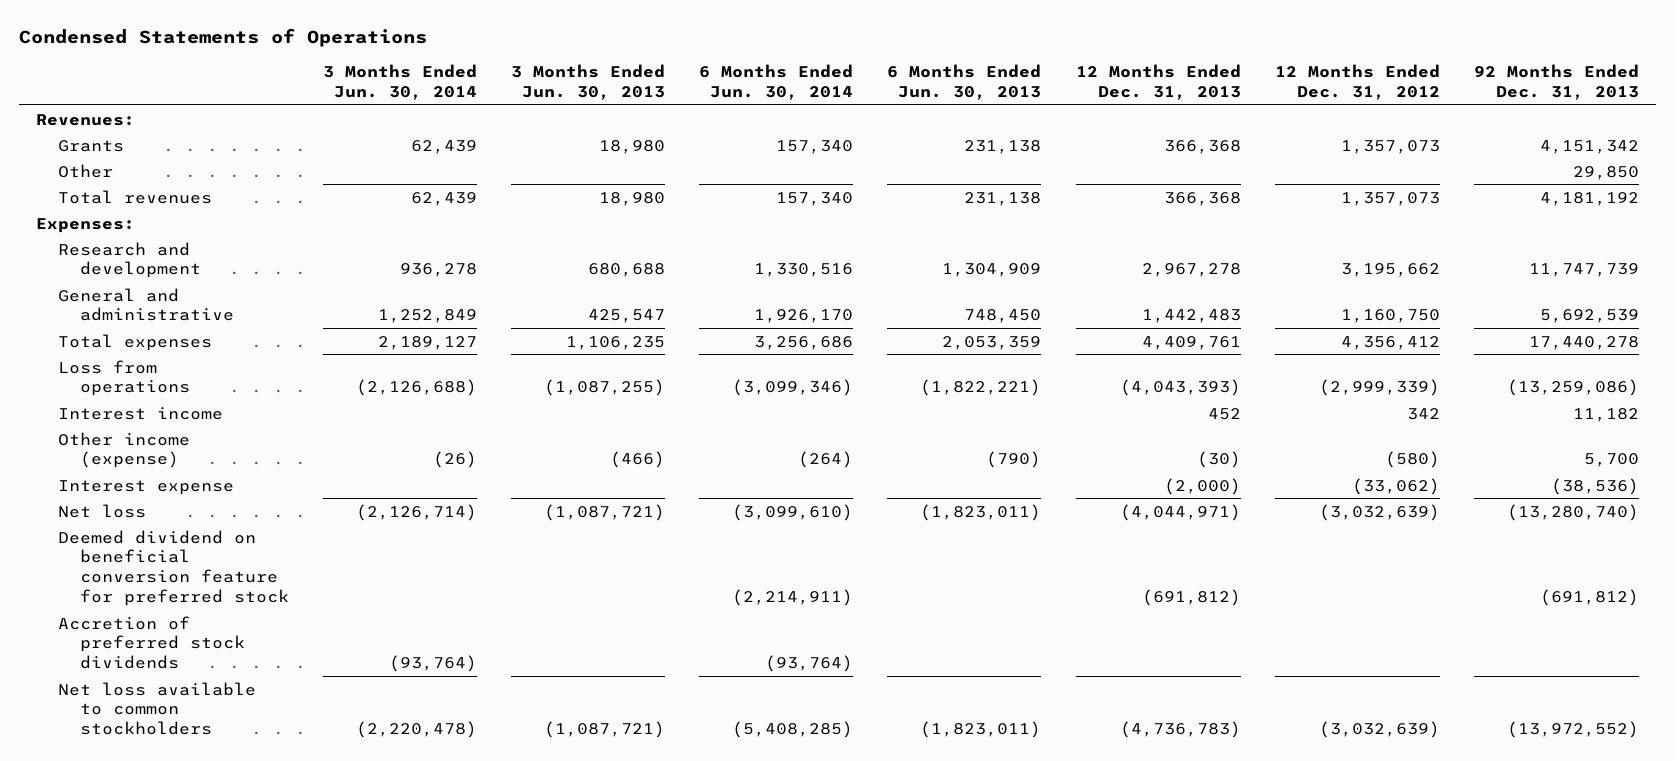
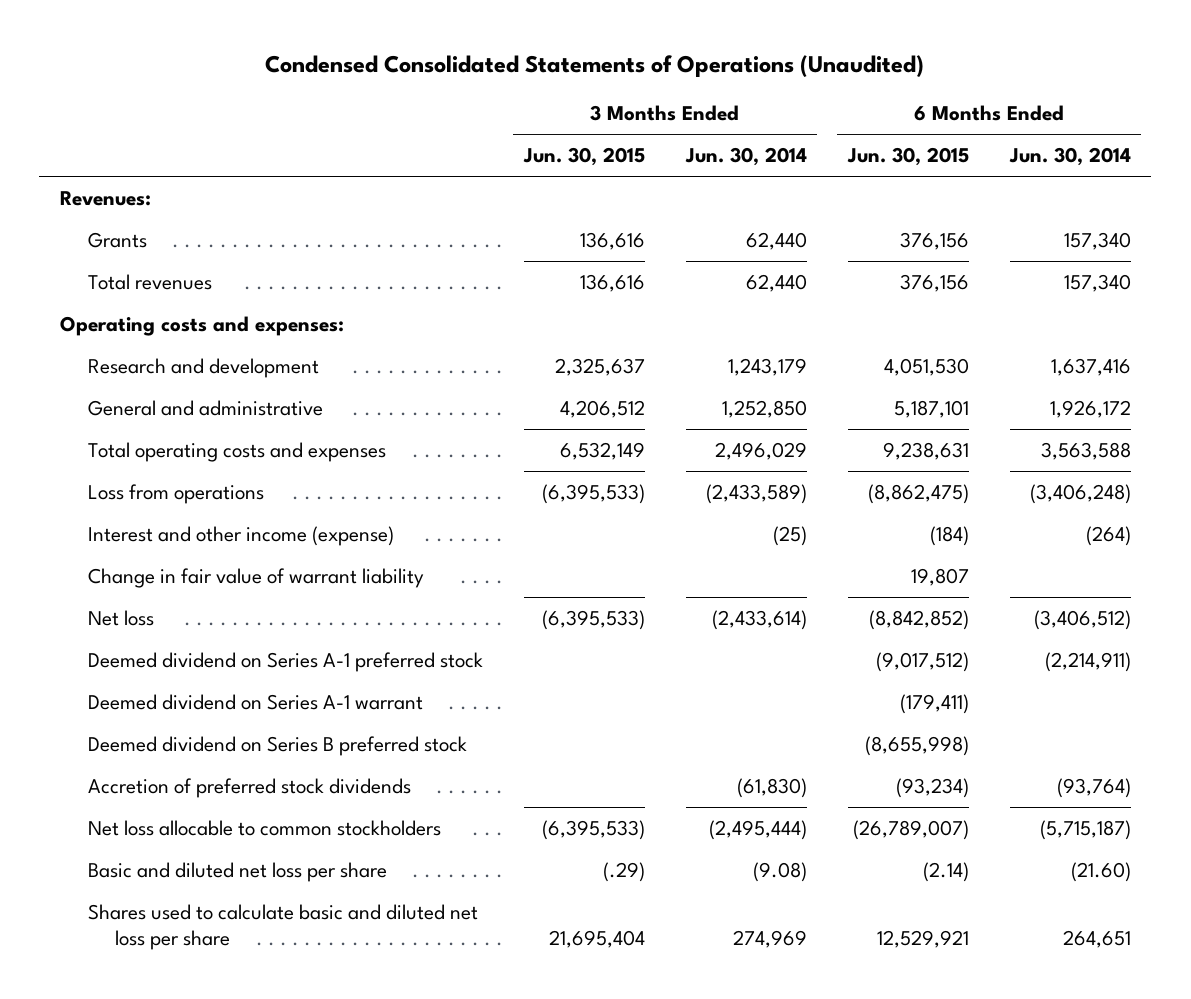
- Condensed Statements of Operations
+ Condensed Consolidated Statements of Operations (Unaudited)
- | 3 Months Ended Jun. 30, 2014 | 3 Months Ended Jun. 30, 2013 | 6 Months Ended Jun. 30, 2014 | 6 Months Ended Jun. 30, 2013 | 12 Months Ended Dec. 31, 2013 | 12 Months Ended Dec. 31, 2012 | 92 Months Ended Dec. 31, 2013
+ | 3 Months Ended Jun. 30, 2015 | 3 Months Ended Jun. 30, 2014 | 6 Months Ended Jun. 30, 2015 | 6 Months Ended Jun. 30, 2014
- Grants | 62,439 | 18,980 | 157,340 | 231,138 | 366,368 | 1,357,073 | 4,151,342
- Other | | | | | | | 29,850
- Total revenues | 62,439 | 18,980 | 157,340 | 231,138 | 366,368 | 1,357,073 | 4,181,192
- Expenses:
- Research and development | 936,278 | 680,688 | 1,330,516 | 1,304,909 | 2,967,278 | 3,195,662 | 11,747,739
- General and administrative | 1,252,849 | 425,547 | 1,926,170 | 748,450 | 1,442,483 | 1,160,750 | 5,692,539
- Total expenses | 2,189,127 | 1,106,235 | 3,256,686 | 2,053,359 | 4,409,761 | 4,356,412 | 17,440,278
- Loss from operations | (2,126,688) | (1,087,255) | (3,099,346) | (1,822,221) | (4,043,393) | (2,999,339) | (13,259,086)
- Interest income | | | | | 452 | 342 | 11,182
- Other income (expense) | (26) | (466) | (264) | (790) | (30) | (580) | 5,700
- Interest expense | | | | | (2,000) | (33,062) | (38,536)
- Net loss | (2,126,714) | (1,087,721) | (3,099,610) | (1,823,011) | (4,044,971) | (3,032,639) | (13,280,740)
- Deemed dividend on beneficial conversion feature for preferred stock | | | (2,214,911) | | (691,812) | | (691,812)
- Accretion of preferred stock dividends | (93,764) | | (93,764) | | | |
- Net loss available to common stockholders | (2,220,478) | (1,087,721) | (5,408,285) | (1,823,011) | (4,736,783) | (3,032,639) | (13,972,552)
+ Grants | 136,616 | 62,440 | 376,156 | 157,340
+ Total revenues | 136,616 | 62,440 | 376,156 | 157,340
+ Operating costs and expenses:
+ Research and development | 2,325,637 | 1,243,179 | 4,051,530 | 1,637,416
+ General and administrative | 4,206,512 | 1,252,850 | 5,187,101 | 1,926,172
+ Total operating costs and expenses | 6,532,149 | 2,496,029 | 9,238,631 | 3,563,588
+ Loss from operations | (6,395,533) | (2,433,589) | (8,862,475) | (3,406,248)
+ Interest and other income (expense) | | (25) | (184) | (264)
+ Change in fair value of warrant liability | | | 19,807 |
+ Net loss | (6,395,533) | (2,433,614) | (8,842,852) | (3,406,512)
+ Deemed dividend on Series A-1 preferred stock | | | (9,017,512) | (2,214,911)
+ Deemed dividend on Series A-1 warrant | | | (179,411) |
+ Deemed dividend on Series B preferred stock | | | (8,655,998) |
+ Accretion of preferred stock dividends | | (61,830) | (93,234) | (93,764)
+ Net loss allocable to common stockholders | (6,395,533) | (2,495,444) | (26,789,007) | (5,715,187)
+ Basic and diluted net loss per share | (.29) | (9.08) | (2.14) | (21.60)
+ Shares used to calculate basic and diluted net loss per share | 21,695,404 | 274,969 | 12,529,921 | 264,651

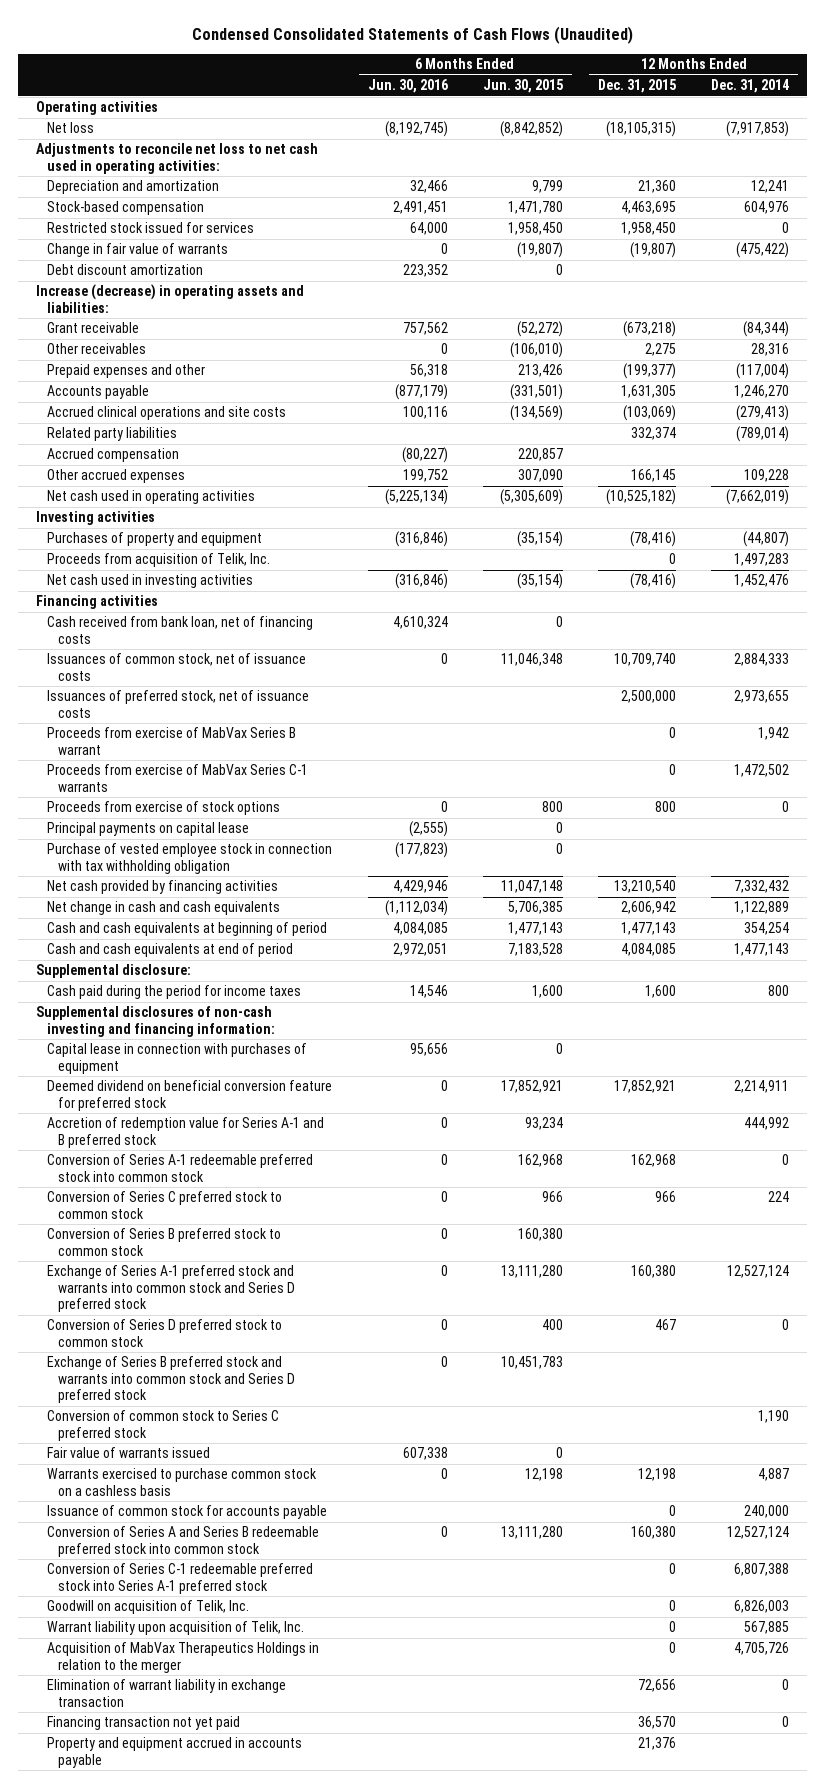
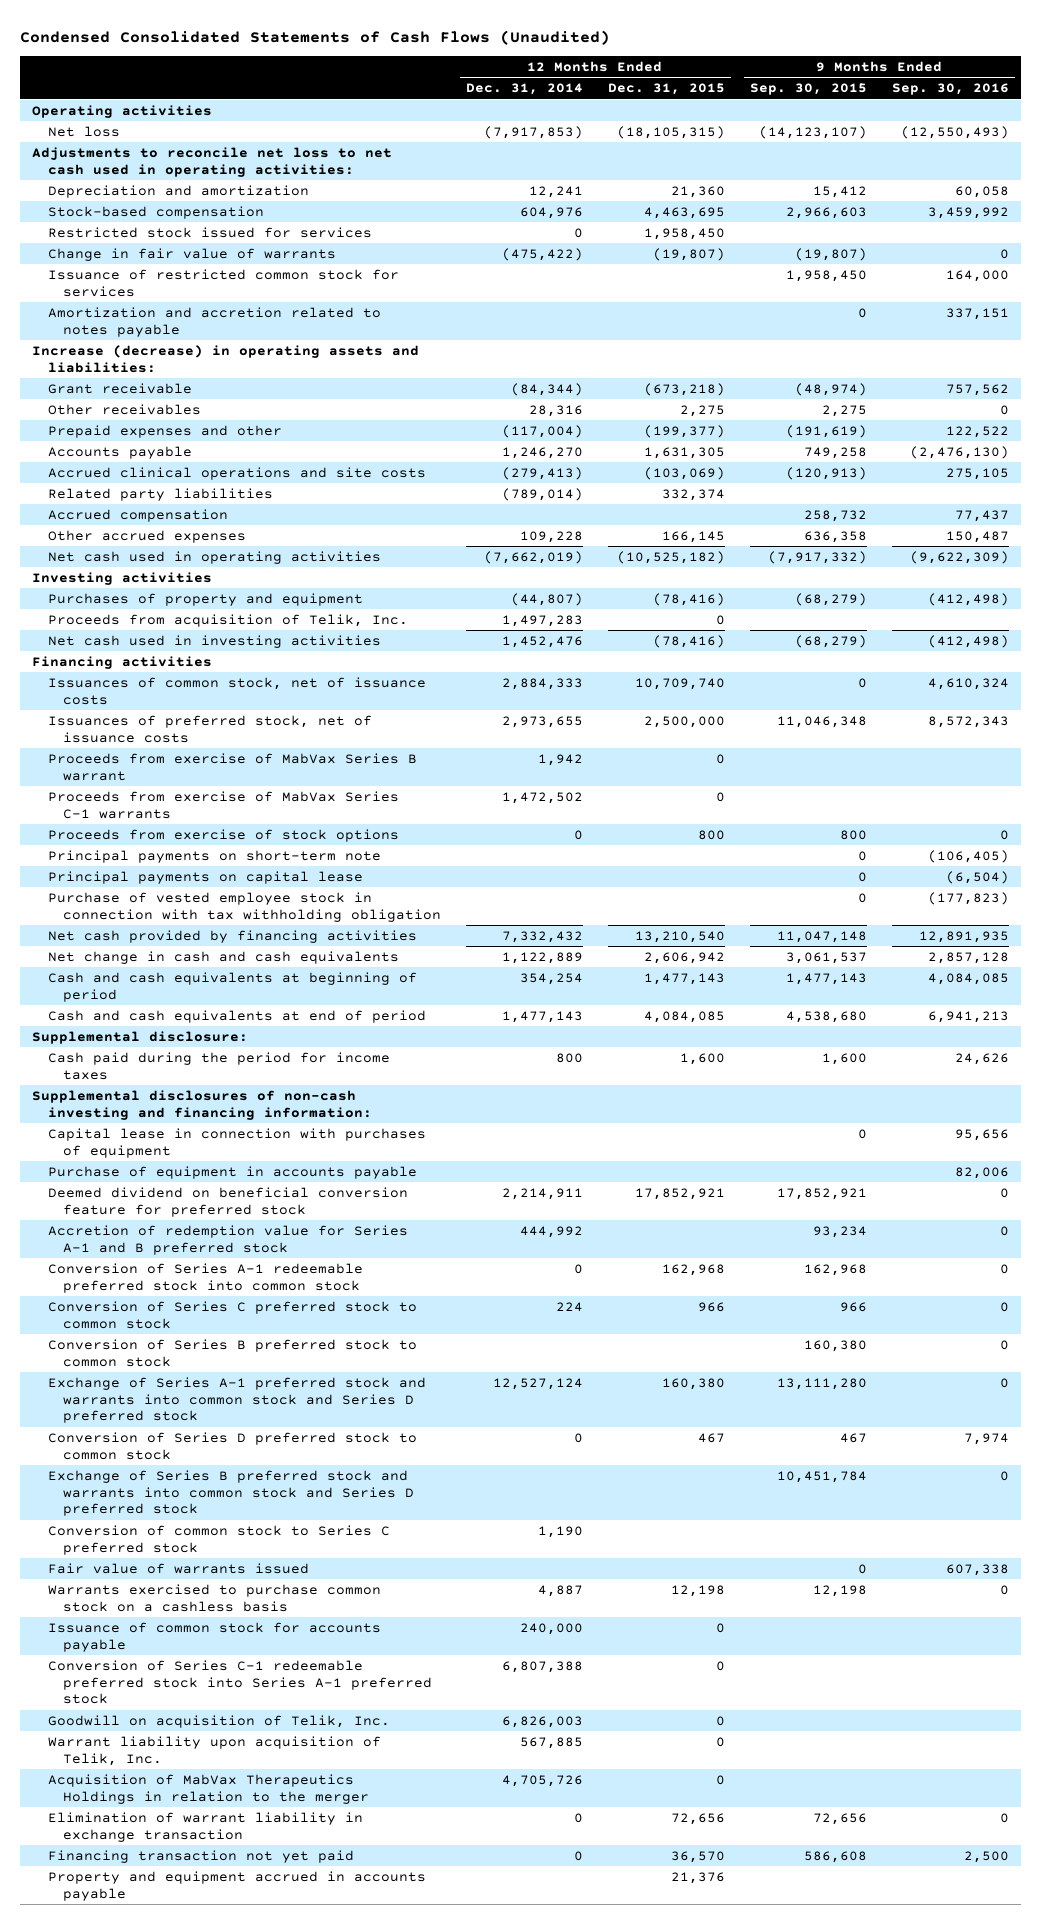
- | 6 Months Ended Jun. 30, 2016 | 6 Months Ended Jun. 30, 2015 | 12 Months Ended Dec. 31, 2015 | 12 Months Ended Dec. 31, 2014
+ | 12 Months Ended Dec. 31, 2014 | 12 Months Ended Dec. 31, 2015 | 9 Months Ended Sep. 30, 2015 | 9 Months Ended Sep. 30, 2016
- Debt discount amortization | 223,352 | 0 | |
+ Issuance of restricted common stock for services | | | 1,958,450 | 164,000
+ Amortization and accretion related to notes payable | | | 0 | 337,151
- Cash received from bank loan, net of financing costs | 4,610,324 | 0 | |
+ Principal payments on short-term note | | | 0 | (106,405)
+ Purchase of equipment in accounts payable | | | | 82,006
- Conversion of Series A and Series B redeemable preferred stock into common stock | 0 | 13,111,280 | 160,380 | 12,527,124

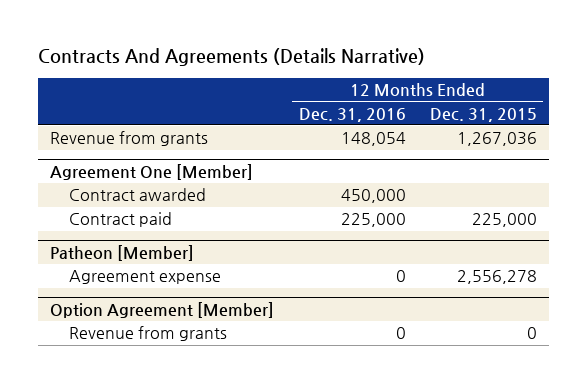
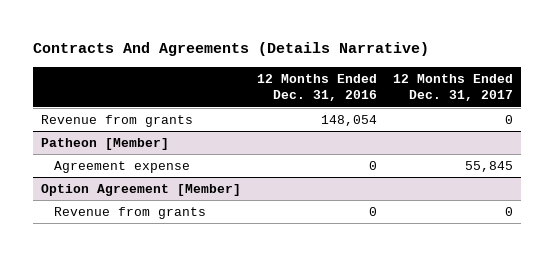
- | 12 Months Ended Dec. 31, 2016 | 12 Months Ended Dec. 31, 2015
+ | 12 Months Ended Dec. 31, 2016 | 12 Months Ended Dec. 31, 2017
- Agreement One [Member]
- Contract awarded | 450,000 |
- Contract paid | 225,000 | 225,000

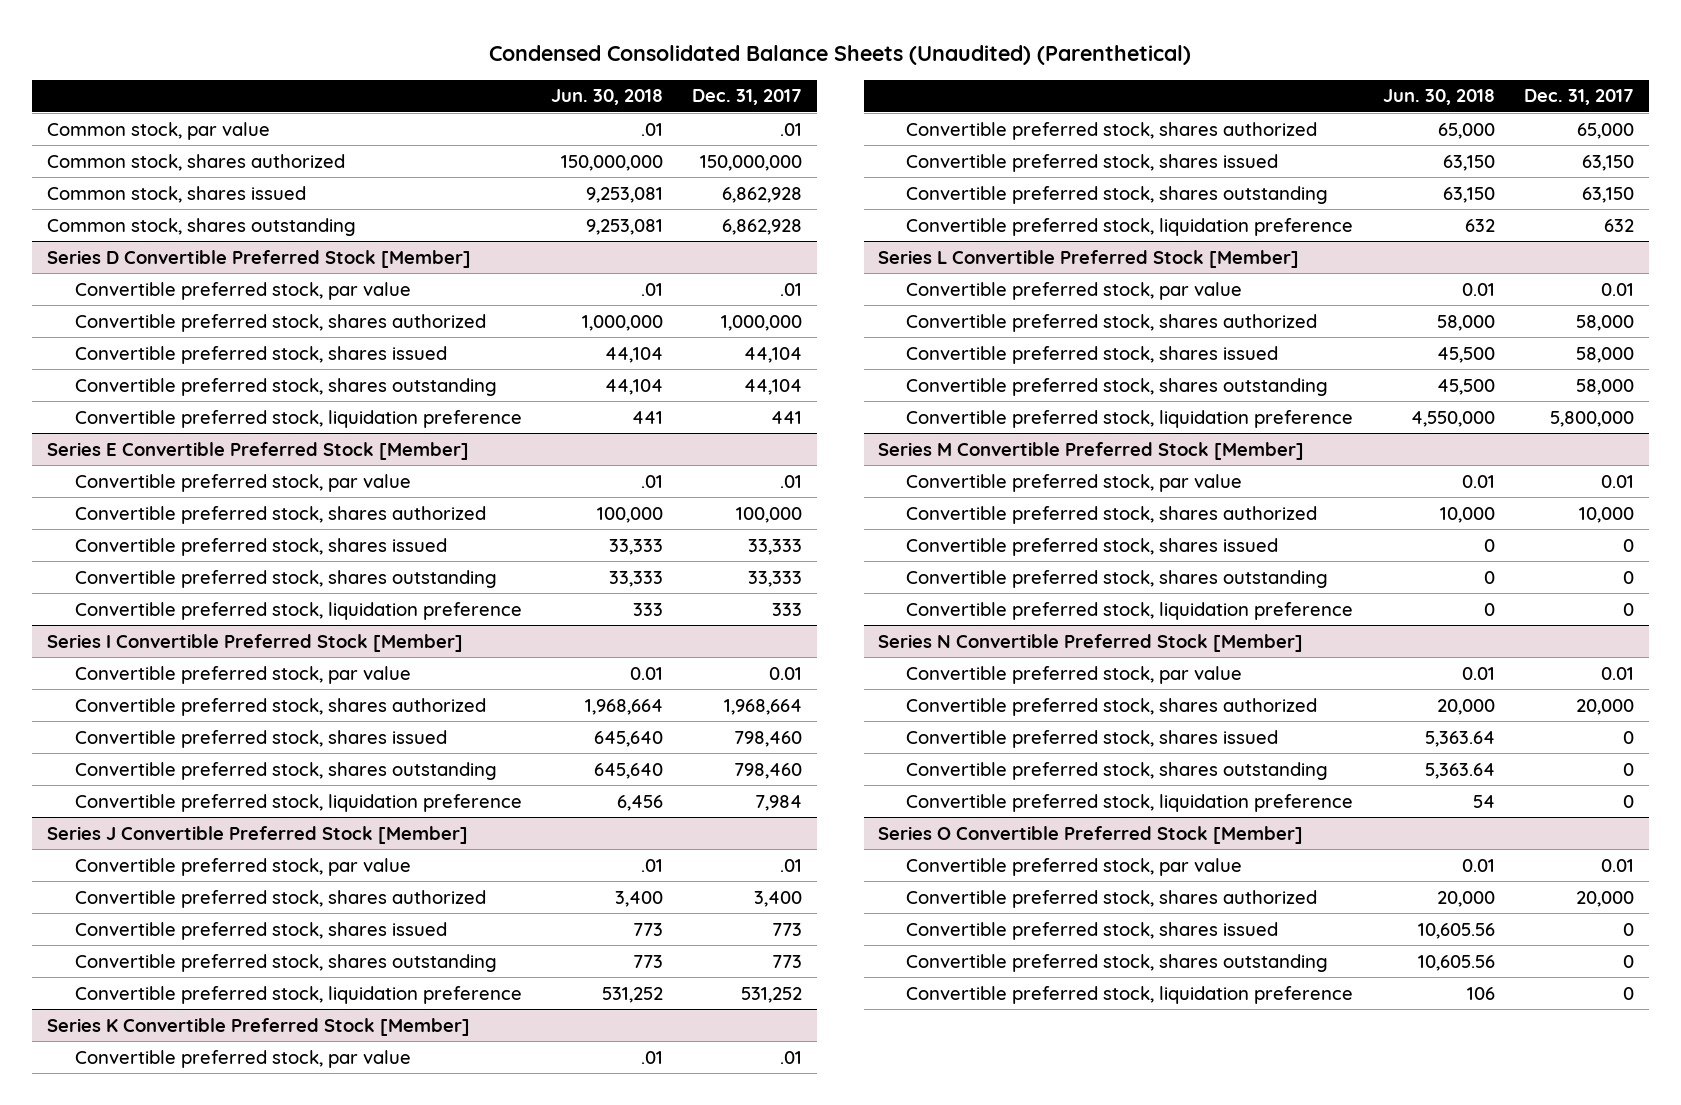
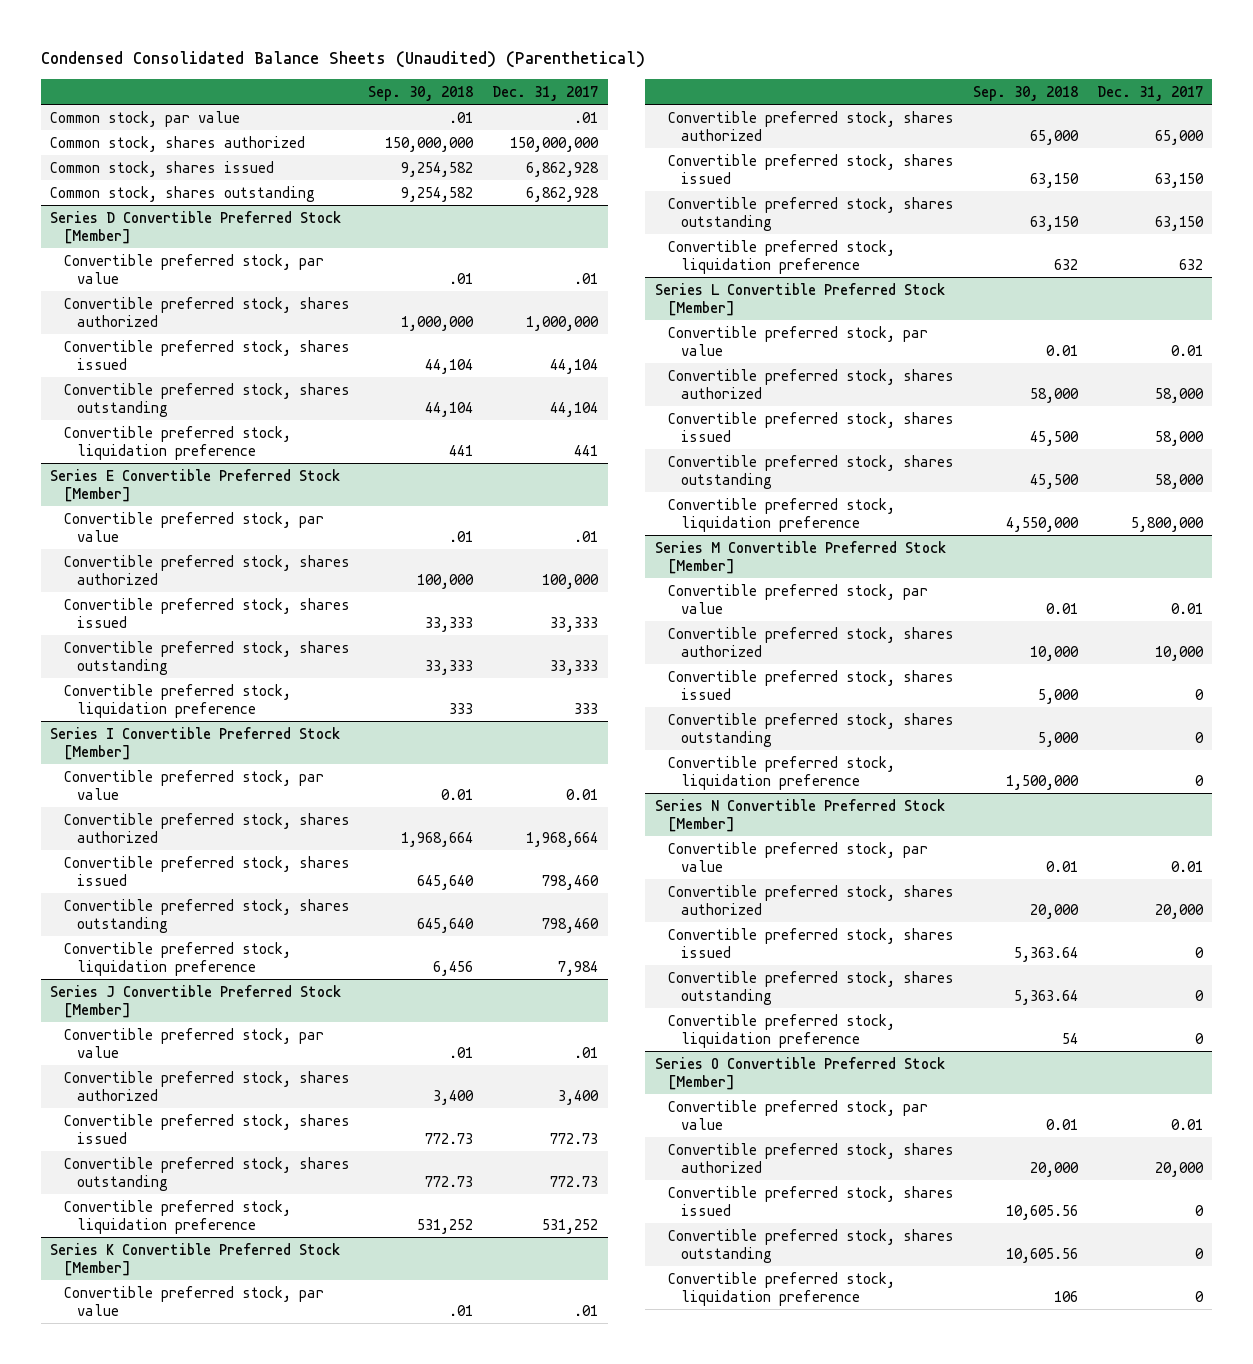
- | Jun. 30, 2018 | Dec. 31, 2017
+ | Sep. 30, 2018 | Dec. 31, 2017
@ Series J Convertible Preferred Stock [Member]
- Convertible preferred stock, shares issued | 773 | 773
- Convertible preferred stock, shares outstanding | 773 | 773
+ Convertible preferred stock, shares issued | 772.73 | 772.73
+ Convertible preferred stock, shares outstanding | 772.73 | 772.73

